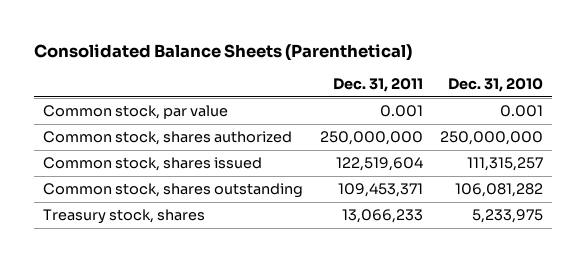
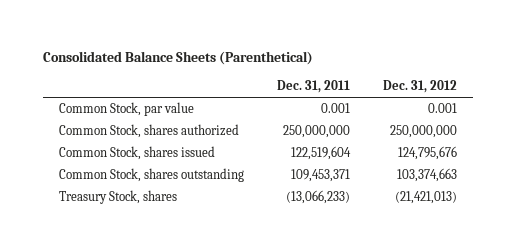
- | Dec. 31, 2011 | Dec. 31, 2010
+ | Dec. 31, 2011 | Dec. 31, 2012
- Common stock, par value | 0.001 | 0.001
- Common stock, shares authorized | 250,000,000 | 250,000,000
- Common stock, shares issued | 122,519,604 | 111,315,257
- Common stock, shares outstanding | 109,453,371 | 106,081,282
- Treasury stock, shares | 13,066,233 | 5,233,975
+ Common Stock, par value | 0.001 | 0.001
+ Common Stock, shares authorized | 250,000,000 | 250,000,000
+ Common Stock, shares issued | 122,519,604 | 124,795,676
+ Common Stock, shares outstanding | 109,453,371 | 103,374,663
+ Treasury Stock, shares | (13,066,233) | (21,421,013)

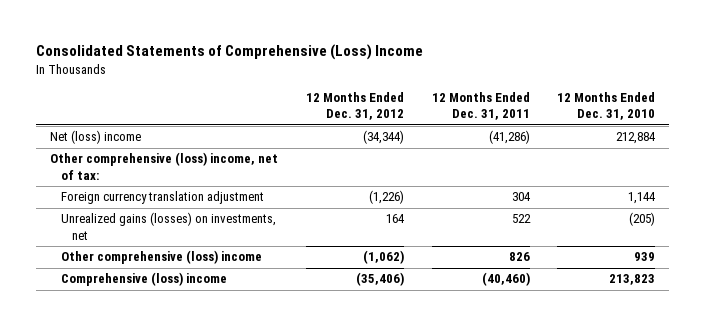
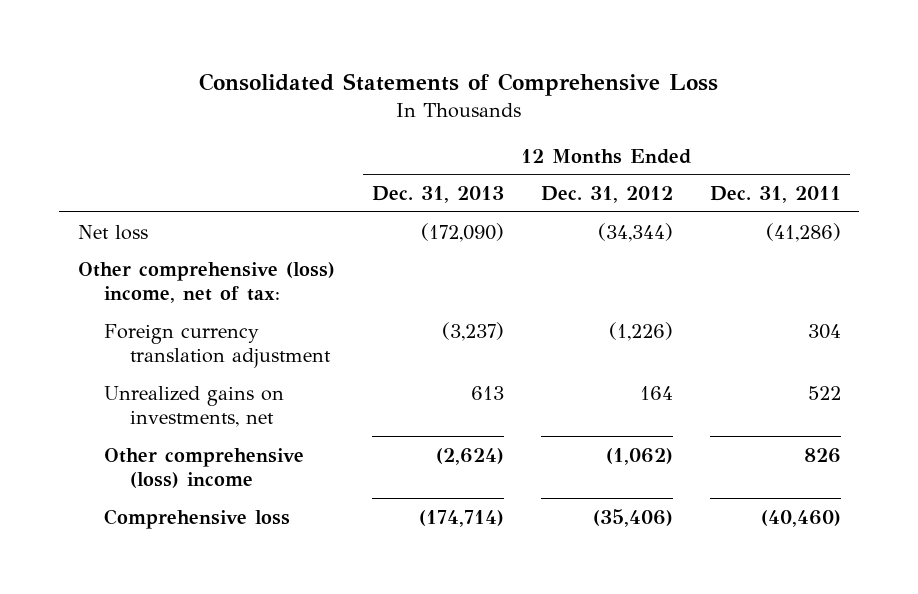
- Consolidated Statements of Comprehensive (Loss) Income
+ Consolidated Statements of Comprehensive Loss
- | 12 Months Ended Dec. 31, 2012 | 12 Months Ended Dec. 31, 2011 | 12 Months Ended Dec. 31, 2010
+ | 12 Months Ended Dec. 31, 2013 | 12 Months Ended Dec. 31, 2012 | 12 Months Ended Dec. 31, 2011
- Net (loss) income | (34,344) | (41,286) | 212,884
+ Net loss | (172,090) | (34,344) | (41,286)
- Unrealized gains (losses) on investments, net | 164 | 522 | (205)
+ Unrealized gains on investments, net | 613 | 164 | 522
- Comprehensive (loss) income | (35,406) | (40,460) | 213,823
+ Comprehensive loss | (174,714) | (35,406) | (40,460)

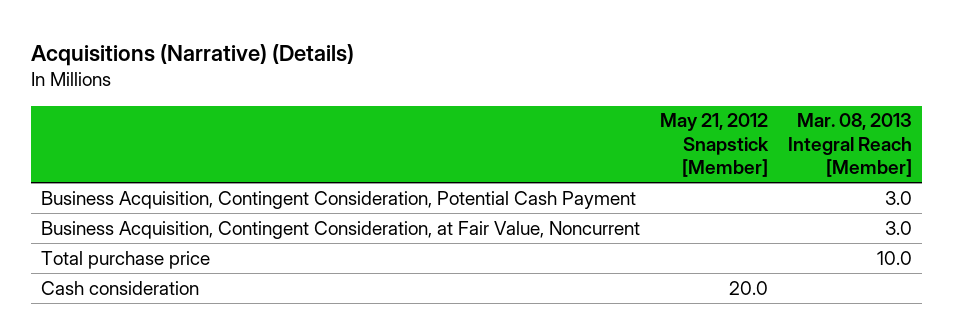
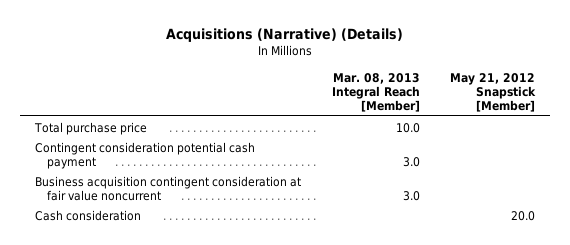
- | May 21, 2012 Snapstick [Member] | Mar. 08, 2013 Integral Reach [Member]
+ | Mar. 08, 2013 Integral Reach [Member] | May 21, 2012 Snapstick [Member]
- Business Acquisition, Contingent Consideration, Potential Cash Payment | | 3.0
- Business Acquisition, Contingent Consideration, at Fair Value, Noncurrent | | 3.0
+ Contingent consideration potential cash payment | 3.0 |
+ Business acquisition contingent consideration at fair value noncurrent | 3.0 |

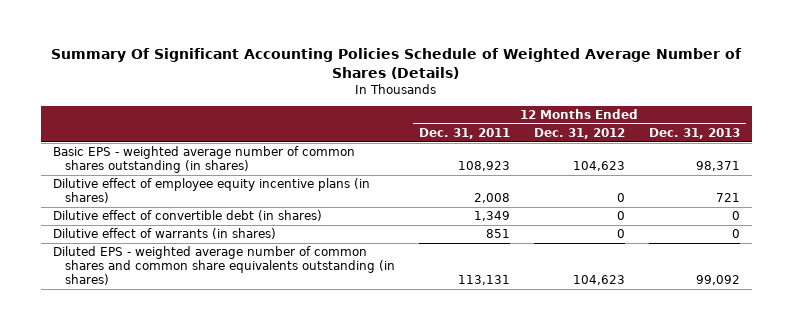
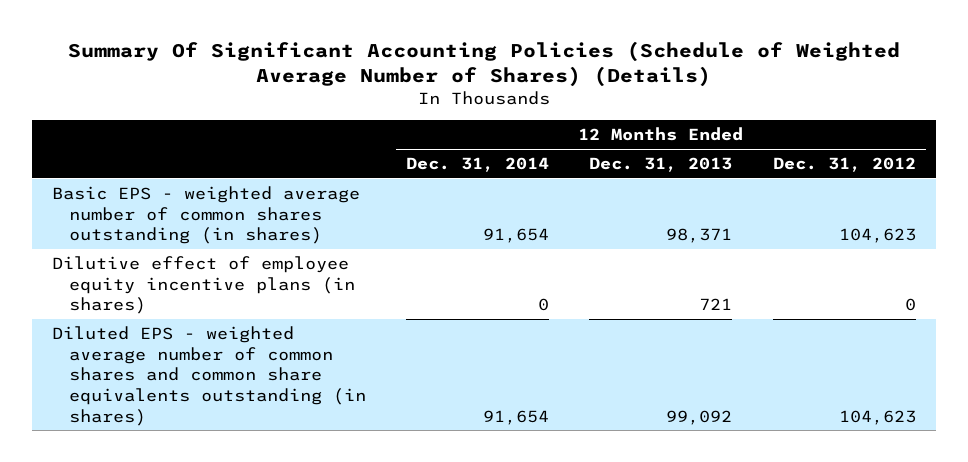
- Summary Of Significant Accounting Policies Schedule of Weighted Average Number of Shares (Details)
+ Summary Of Significant Accounting Policies (Schedule of Weighted Average Number of Shares) (Details)
- | 12 Months Ended Dec. 31, 2011 | 12 Months Ended Dec. 31, 2012 | 12 Months Ended Dec. 31, 2013
+ | 12 Months Ended Dec. 31, 2014 | 12 Months Ended Dec. 31, 2013 | 12 Months Ended Dec. 31, 2012
- Dilutive effect of convertible debt (in shares) | 1,349 | 0 | 0
- Dilutive effect of warrants (in shares) | 851 | 0 | 0

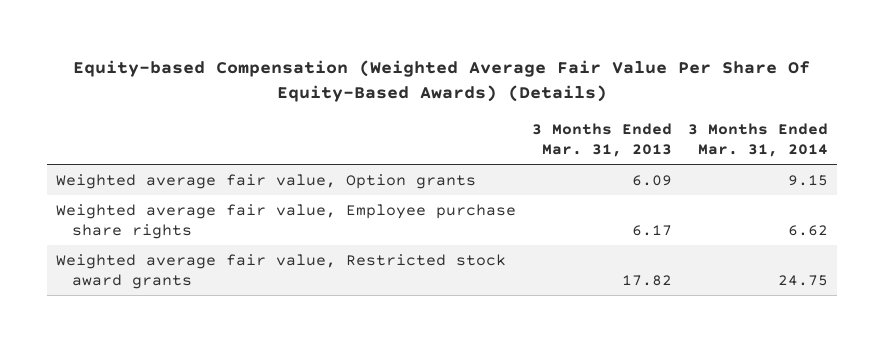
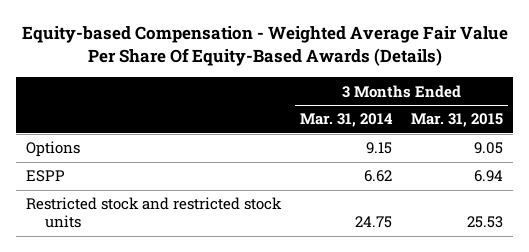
- Equity-based Compensation (Weighted Average Fair Value Per Share Of Equity-Based Awards) (Details)
+ Equity-based Compensation - Weighted Average Fair Value Per Share Of Equity-Based Awards (Details)
- | 3 Months Ended Mar. 31, 2013 | 3 Months Ended Mar. 31, 2014
+ | 3 Months Ended Mar. 31, 2014 | 3 Months Ended Mar. 31, 2015
- Weighted average fair value, Option grants | 6.09 | 9.15
- Weighted average fair value, Employee purchase share rights | 6.17 | 6.62
- Weighted average fair value, Restricted stock award grants | 17.82 | 24.75
+ Options | 9.15 | 9.05
+ ESPP | 6.62 | 6.94
+ Restricted stock and restricted stock units | 24.75 | 25.53

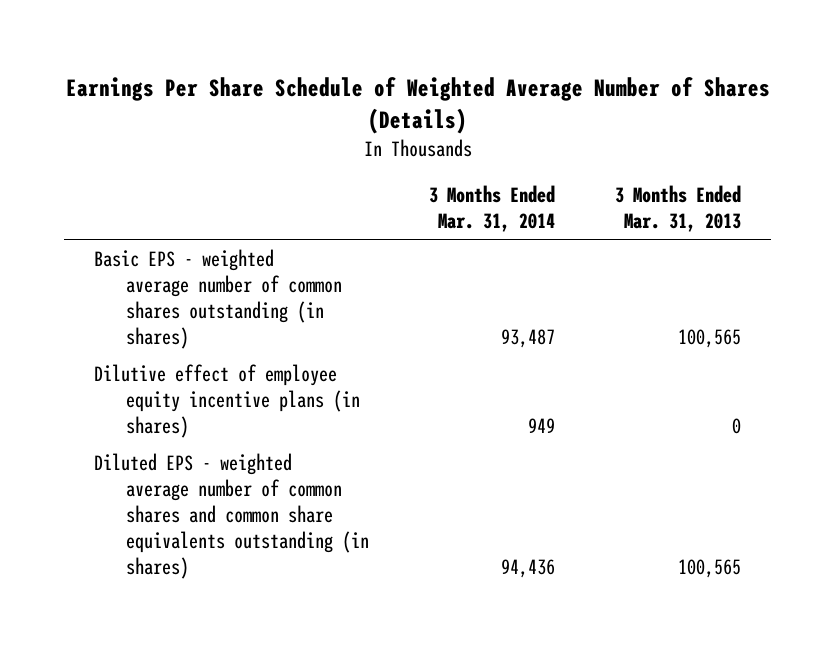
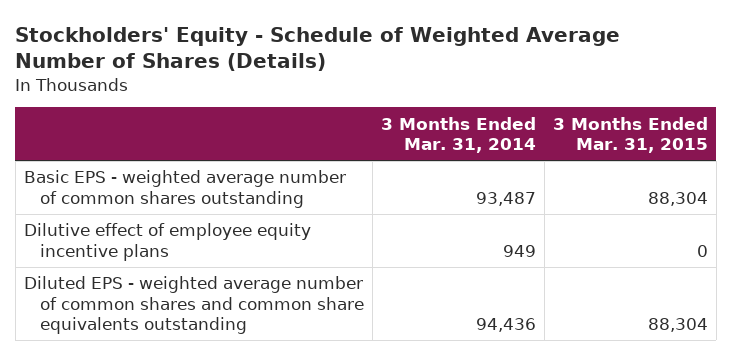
- Earnings Per Share Schedule of Weighted Average Number of Shares (Details)
+ Stockholders' Equity - Schedule of Weighted Average Number of Shares (Details)
- | 3 Months Ended Mar. 31, 2014 | 3 Months Ended Mar. 31, 2013
+ | 3 Months Ended Mar. 31, 2014 | 3 Months Ended Mar. 31, 2015
- Basic EPS - weighted average number of common shares outstanding (in shares) | 93,487 | 100,565
- Dilutive effect of employee equity incentive plans (in shares) | 949 | 0
- Diluted EPS - weighted average number of common shares and common share equivalents outstanding (in shares) | 94,436 | 100,565
+ Basic EPS - weighted average number of common shares outstanding | 93,487 | 88,304
+ Dilutive effect of employee equity incentive plans | 949 | 0
+ Diluted EPS - weighted average number of common shares and common share equivalents outstanding | 94,436 | 88,304

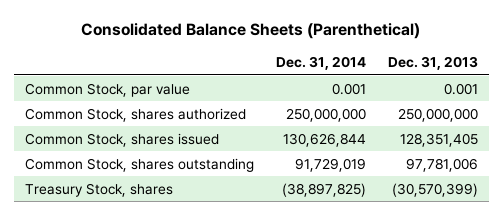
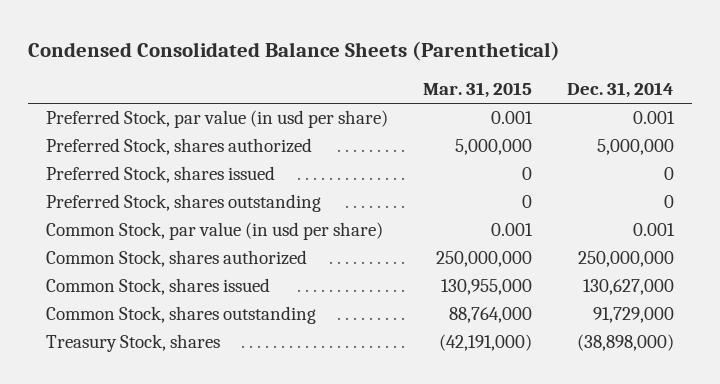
- Consolidated Balance Sheets (Parenthetical)
+ Condensed Consolidated Balance Sheets (Parenthetical)
- | Dec. 31, 2014 | Dec. 31, 2013
+ | Mar. 31, 2015 | Dec. 31, 2014
- Common Stock, par value | 0.001 | 0.001
+ Preferred Stock, par value (in usd per share) | 0.001 | 0.001
+ Preferred Stock, shares authorized | 5,000,000 | 5,000,000
+ Preferred Stock, shares issued | 0 | 0
+ Preferred Stock, shares outstanding | 0 | 0
+ Common Stock, par value (in usd per share) | 0.001 | 0.001
- Common Stock, shares issued | 130,626,844 | 128,351,405
- Common Stock, shares outstanding | 91,729,019 | 97,781,006
- Treasury Stock, shares | (38,897,825) | (30,570,399)
+ Common Stock, shares issued | 130,955,000 | 130,627,000
+ Common Stock, shares outstanding | 88,764,000 | 91,729,000
+ Treasury Stock, shares | (42,191,000) | (38,898,000)

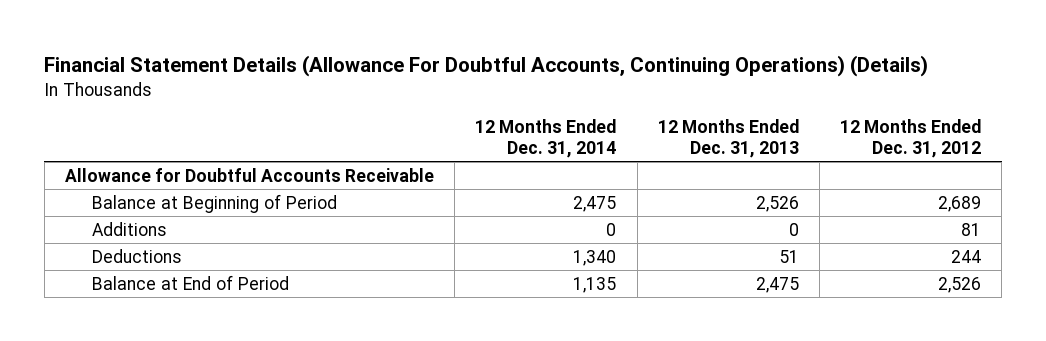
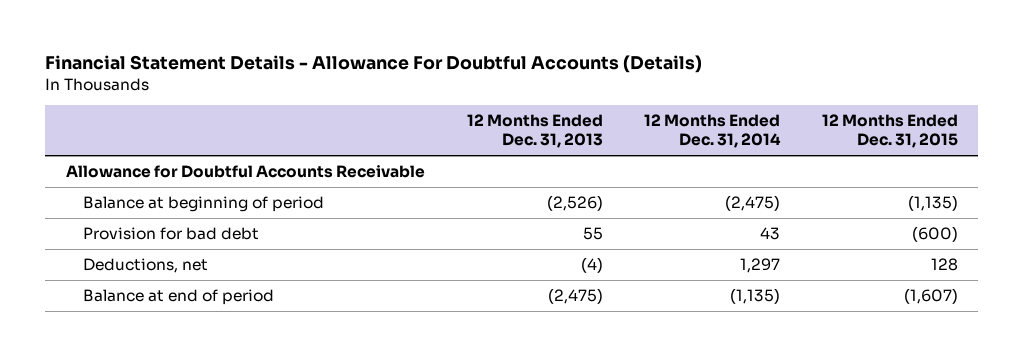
- Financial Statement Details (Allowance For Doubtful Accounts, Continuing Operations) (Details)
+ Financial Statement Details - Allowance For Doubtful Accounts (Details)
- | 12 Months Ended Dec. 31, 2014 | 12 Months Ended Dec. 31, 2013 | 12 Months Ended Dec. 31, 2012
+ | 12 Months Ended Dec. 31, 2013 | 12 Months Ended Dec. 31, 2014 | 12 Months Ended Dec. 31, 2015
- Balance at Beginning of Period | 2,475 | 2,526 | 2,689
- Additions | 0 | 0 | 81
- Deductions | 1,340 | 51 | 244
- Balance at End of Period | 1,135 | 2,475 | 2,526
+ Balance at beginning of period | (2,526) | (2,475) | (1,135)
+ Provision for bad debt | 55 | 43 | (600)
+ Deductions, net | (4) | 1,297 | 128
+ Balance at end of period | (2,475) | (1,135) | (1,607)

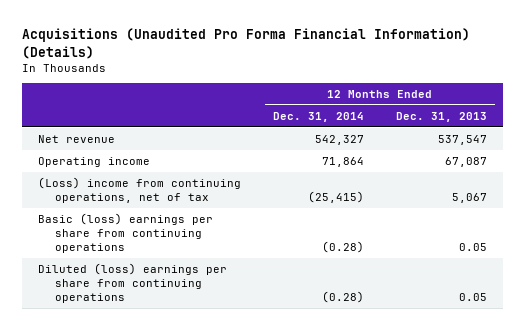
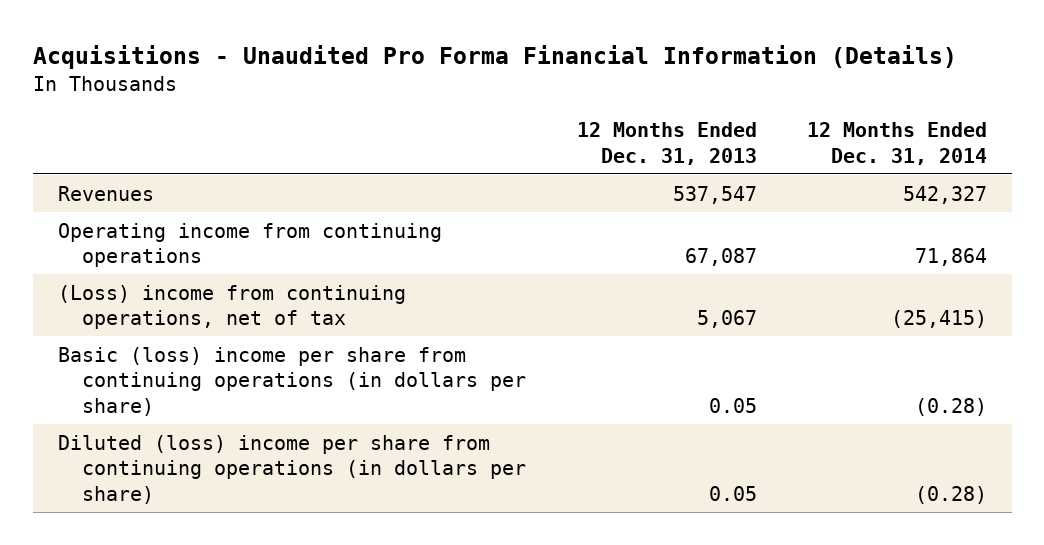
- Acquisitions (Unaudited Pro Forma Financial Information) (Details)
+ Acquisitions - Unaudited Pro Forma Financial Information (Details)
- | 12 Months Ended Dec. 31, 2014 | 12 Months Ended Dec. 31, 2013
+ | 12 Months Ended Dec. 31, 2013 | 12 Months Ended Dec. 31, 2014
- Net revenue | 542,327 | 537,547
- Operating income | 71,864 | 67,087
+ Revenues | 537,547 | 542,327
+ Operating income from continuing operations | 67,087 | 71,864
- Basic (loss) earnings per share from continuing operations | (0.28) | 0.05
- Diluted (loss) earnings per share from continuing operations | (0.28) | 0.05
+ Basic (loss) income per share from continuing operations (in dollars per share) | 0.05 | (0.28)
+ Diluted (loss) income per share from continuing operations (in dollars per share) | 0.05 | (0.28)

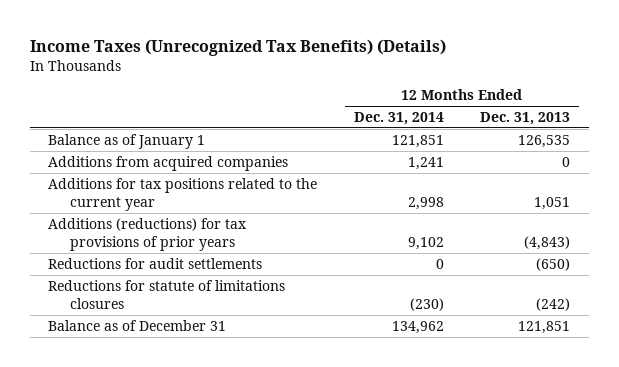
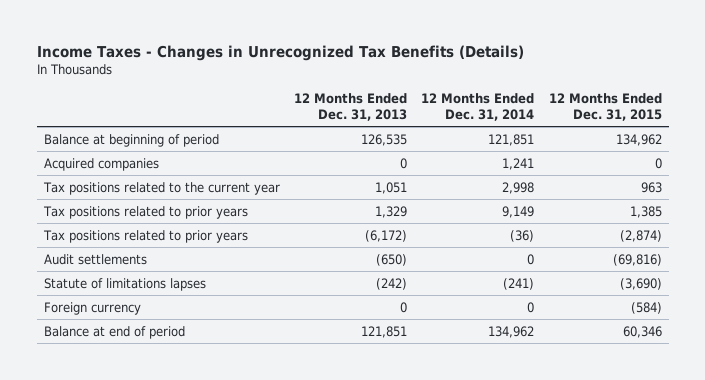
- Income Taxes (Unrecognized Tax Benefits) (Details)
+ Income Taxes - Changes in Unrecognized Tax Benefits (Details)
- | 12 Months Ended Dec. 31, 2014 | 12 Months Ended Dec. 31, 2013
+ | 12 Months Ended Dec. 31, 2013 | 12 Months Ended Dec. 31, 2014 | 12 Months Ended Dec. 31, 2015
- Balance as of January 1 | 121,851 | 126,535
- Additions from acquired companies | 1,241 | 0
- Additions for tax positions related to the current year | 2,998 | 1,051
- Additions (reductions) for tax provisions of prior years | 9,102 | (4,843)
- Reductions for audit settlements | 0 | (650)
- Reductions for statute of limitations closures | (230) | (242)
- Balance as of December 31 | 134,962 | 121,851
+ Balance at beginning of period | 126,535 | 121,851 | 134,962
+ Acquired companies | 0 | 1,241 | 0
+ Tax positions related to the current year | 1,051 | 2,998 | 963
+ Tax positions related to prior years | 1,329 | 9,149 | 1,385
+ Tax positions related to prior years | (6,172) | (36) | (2,874)
+ Audit settlements | (650) | 0 | (69,816)
+ Statute of limitations lapses | (242) | (241) | (3,690)
+ Foreign currency | 0 | 0 | (584)
+ Balance at end of period | 121,851 | 134,962 | 60,346

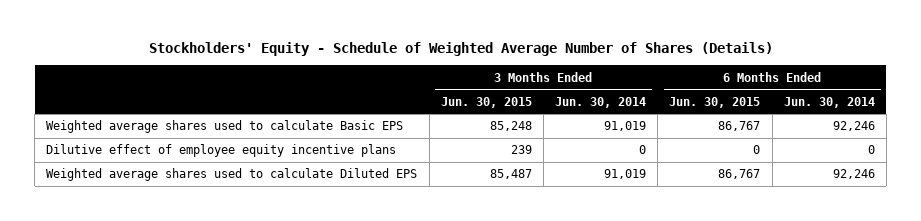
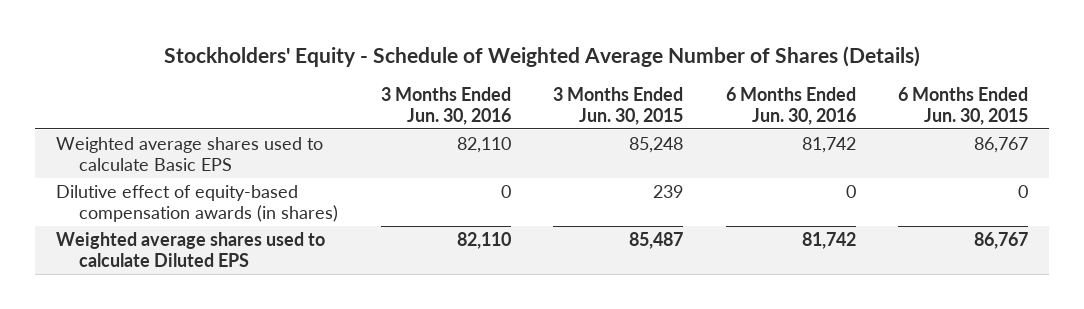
- | 3 Months Ended Jun. 30, 2015 | 3 Months Ended Jun. 30, 2014 | 6 Months Ended Jun. 30, 2015 | 6 Months Ended Jun. 30, 2014
+ | 3 Months Ended Jun. 30, 2016 | 3 Months Ended Jun. 30, 2015 | 6 Months Ended Jun. 30, 2016 | 6 Months Ended Jun. 30, 2015
- Dilutive effect of employee equity incentive plans | 239 | 0 | 0 | 0
+ Dilutive effect of equity-based compensation awards (in shares) | 0 | 239 | 0 | 0

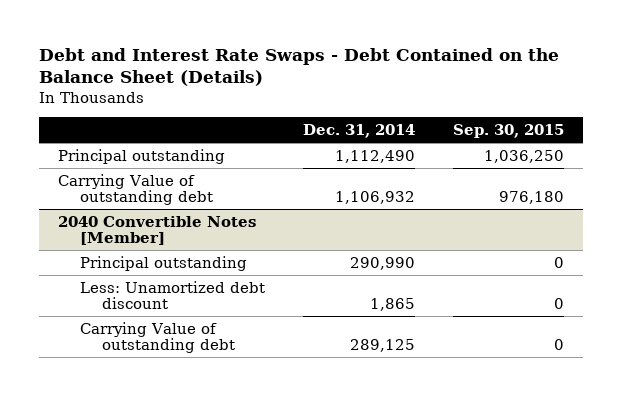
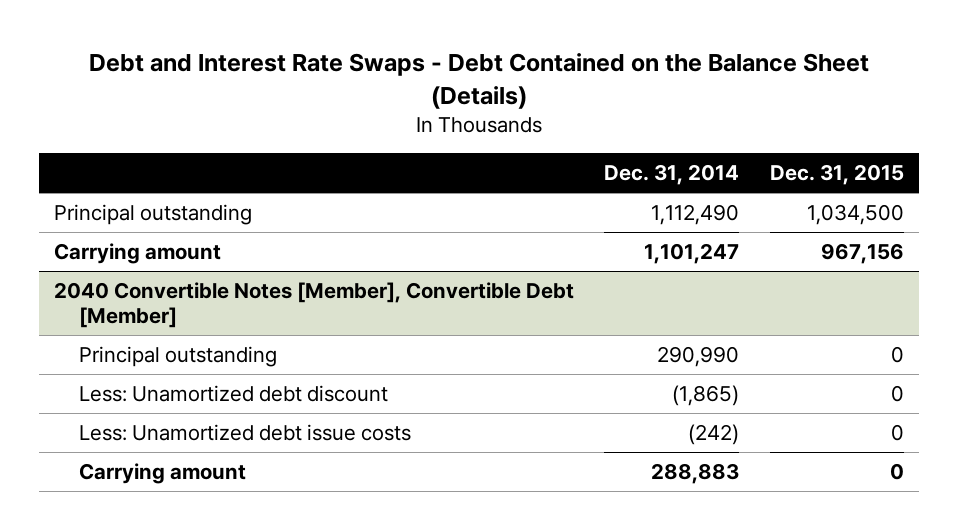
- | Dec. 31, 2014 | Sep. 30, 2015
+ | Dec. 31, 2014 | Dec. 31, 2015
- Carrying Value of outstanding debt | 1,106,932 | 976,180
- 2040 Convertible Notes [Member]
+ Carrying amount | 1,101,247 | 967,156
+ 2040 Convertible Notes [Member], Convertible Debt [Member]
- Less: Unamortized debt discount | 1,865 | 0
- Carrying Value of outstanding debt | 289,125 | 0
+ Less: Unamortized debt discount | (1,865) | 0
+ Less: Unamortized debt issue costs | (242) | 0
+ Carrying amount | 288,883 | 0

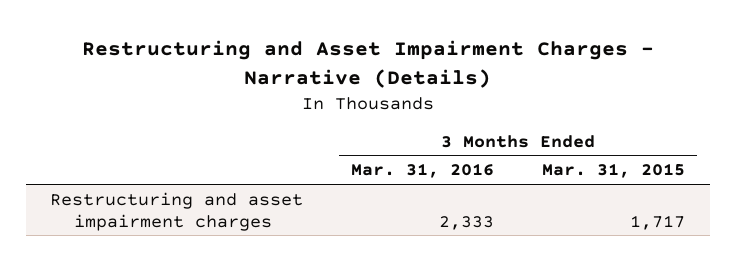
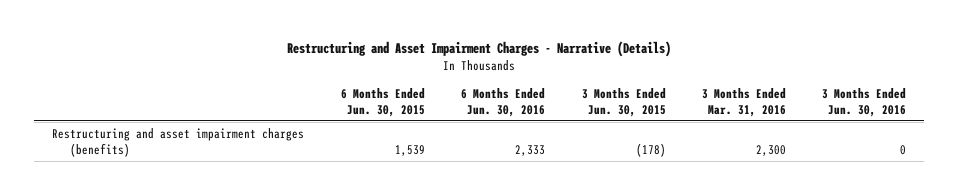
- | 3 Months Ended Mar. 31, 2016 | 3 Months Ended Mar. 31, 2015
+ | 6 Months Ended Jun. 30, 2015 | 6 Months Ended Jun. 30, 2016 | 3 Months Ended Jun. 30, 2015 | 3 Months Ended Mar. 31, 2016 | 3 Months Ended Jun. 30, 2016
- Restructuring and asset impairment charges | 2,333 | 1,717
+ Restructuring and asset impairment charges (benefits) | 1,539 | 2,333 | (178) | 2,300 | 0

